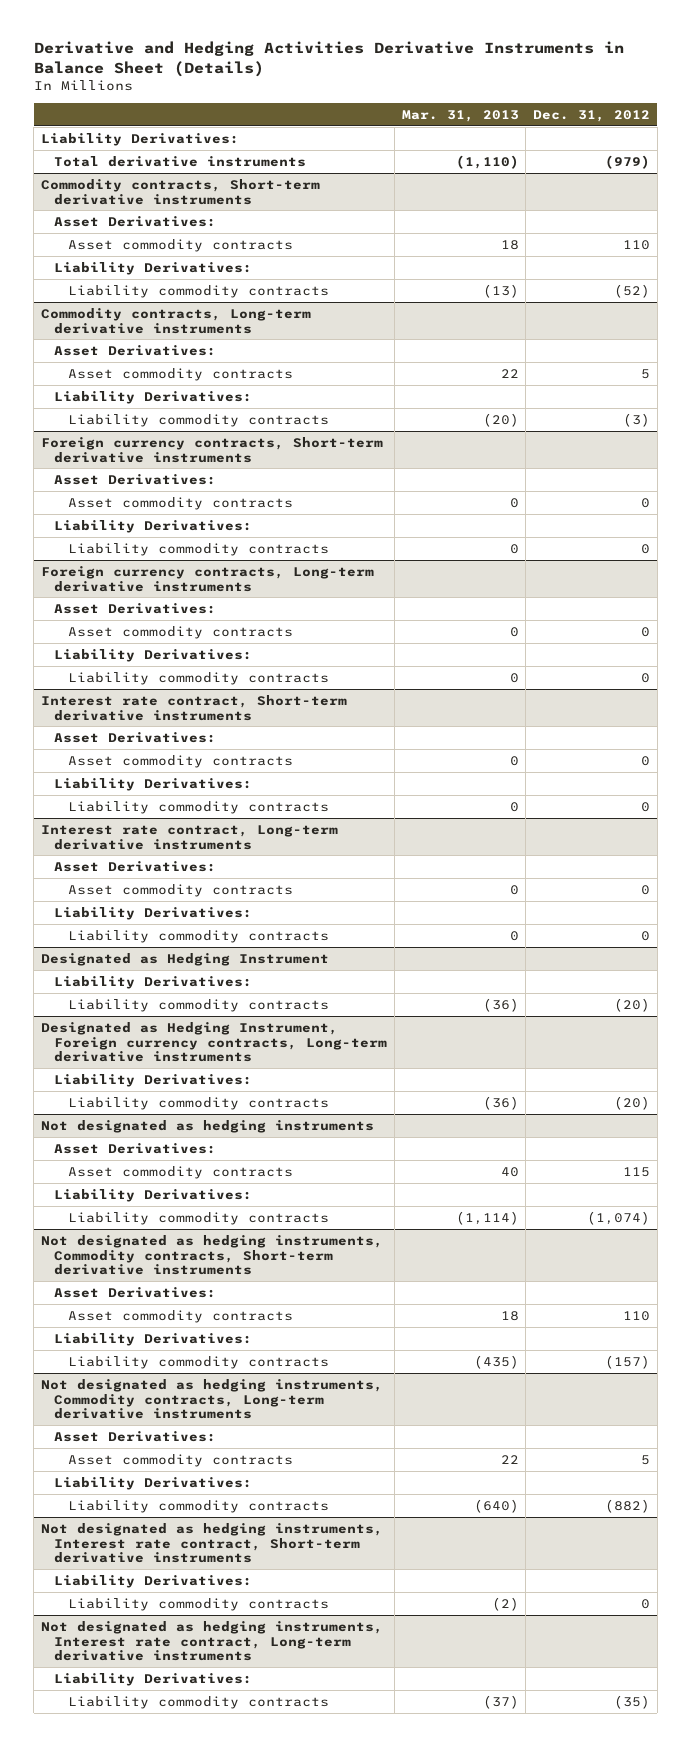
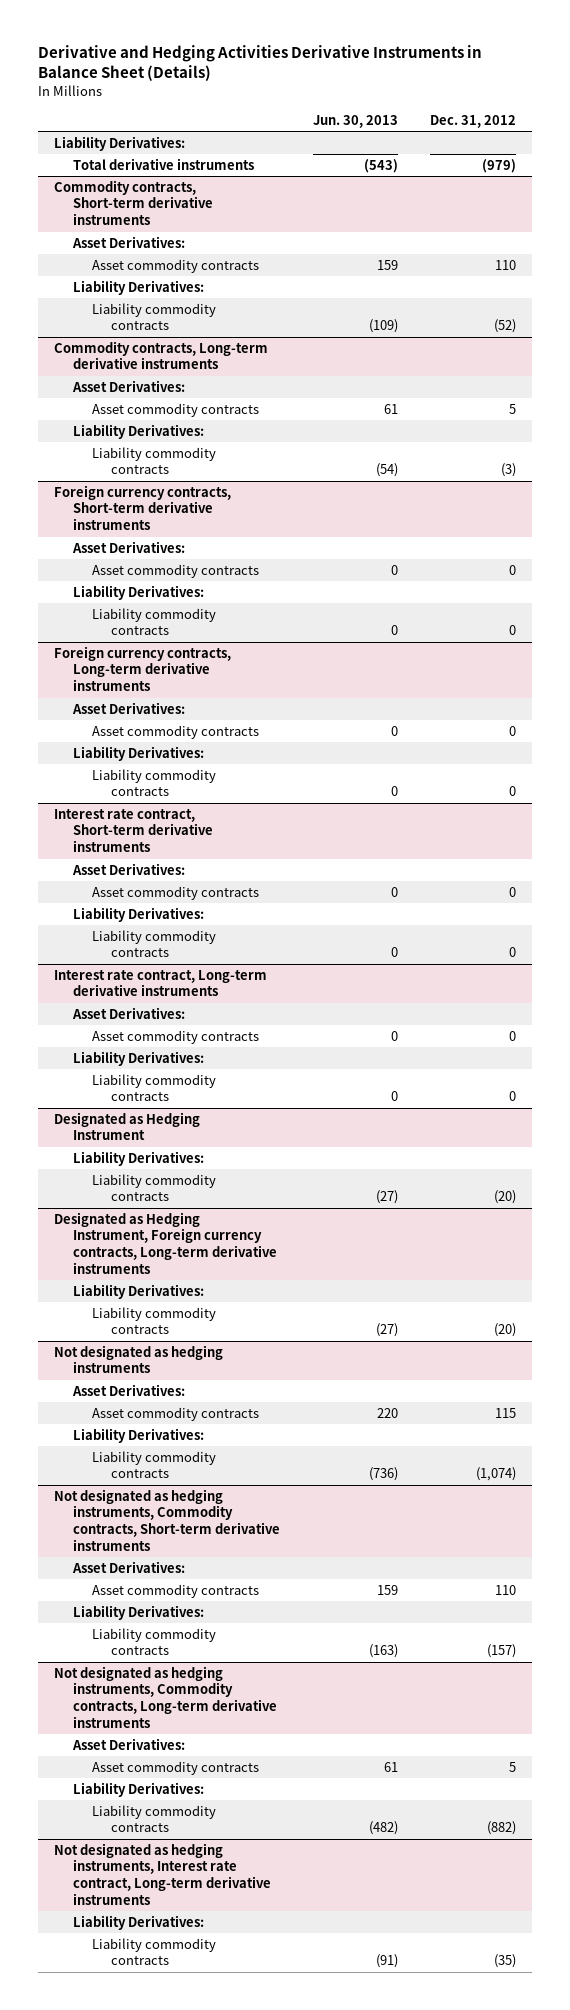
- | Mar. 31, 2013 | Dec. 31, 2012
+ | Jun. 30, 2013 | Dec. 31, 2012
- Not designated as hedging instruments, Interest rate contract, Short-term derivative instruments
- Liability Derivatives:
- Liability commodity contracts | (2) | 0

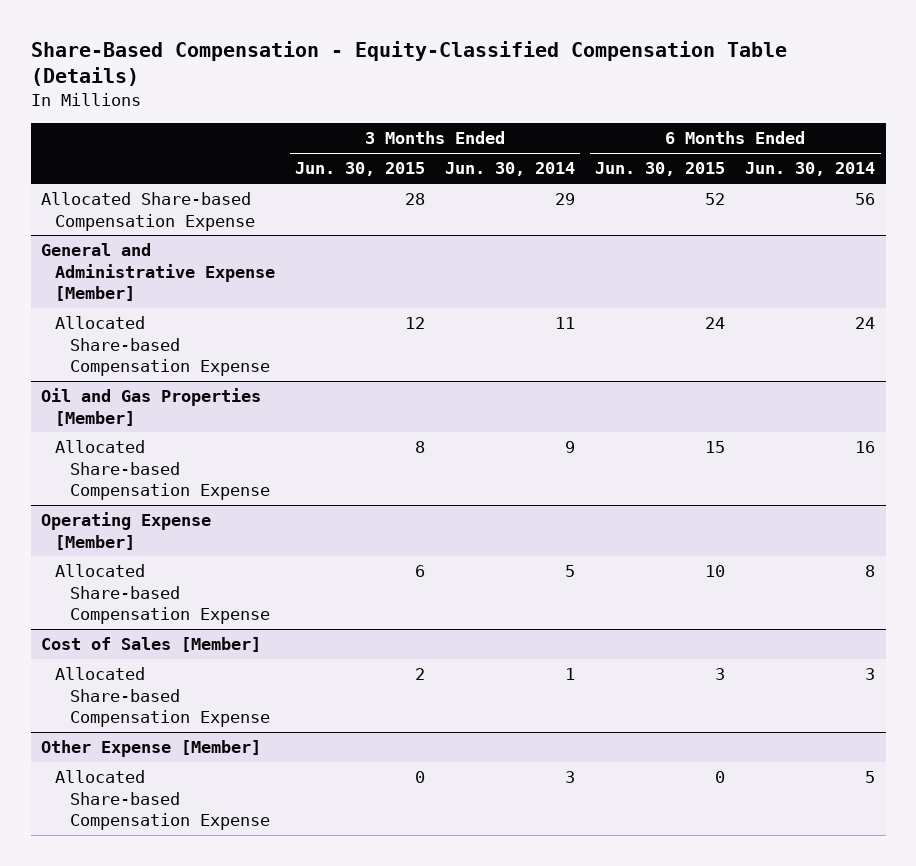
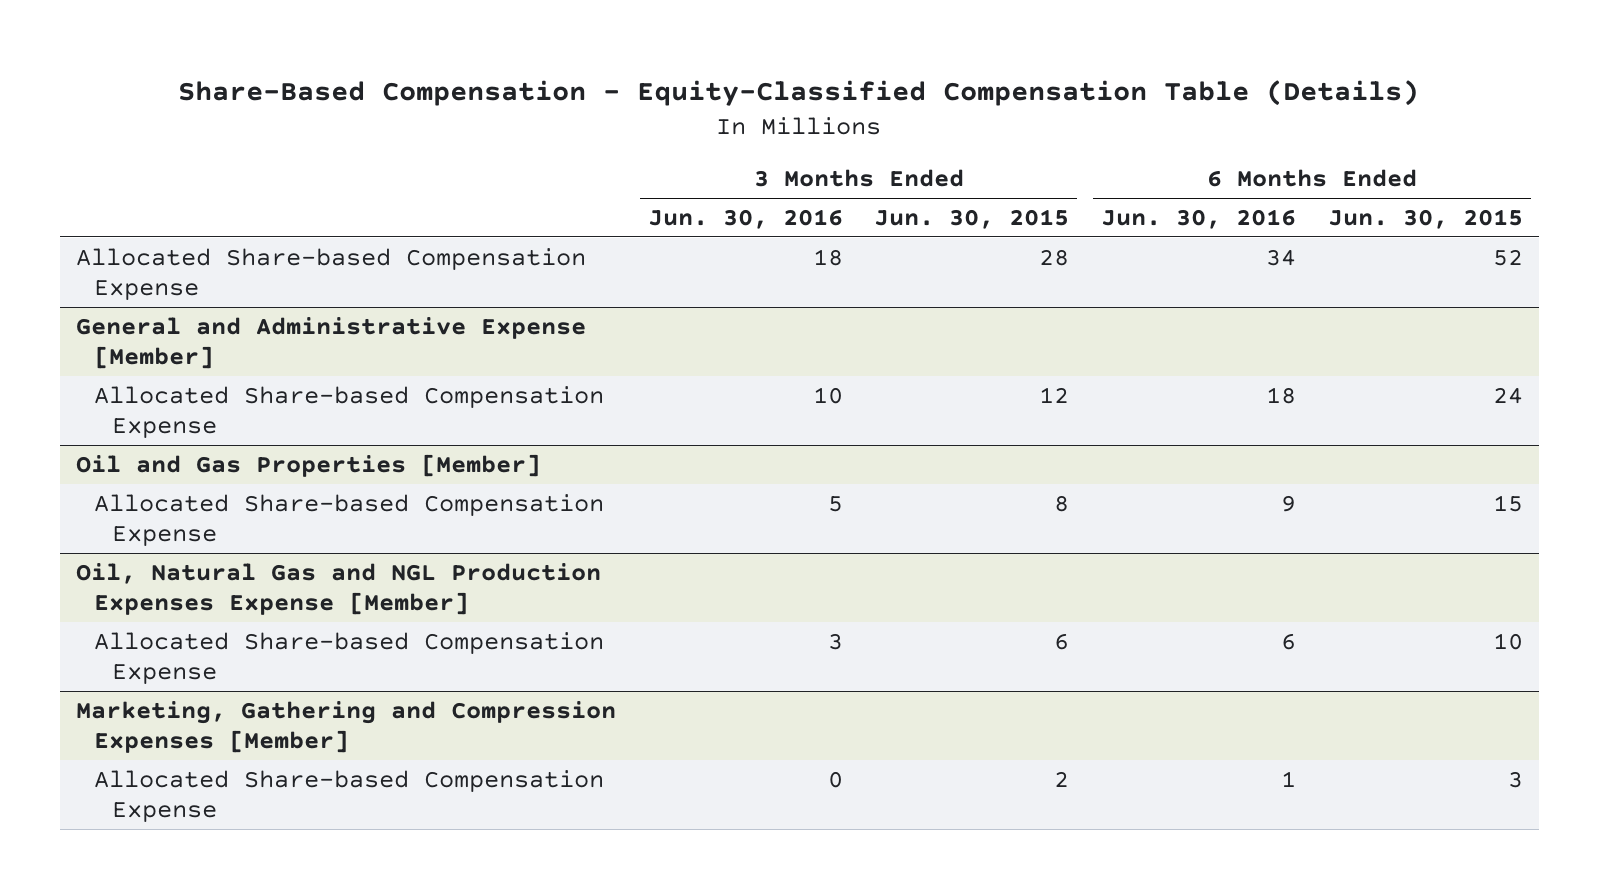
- | 3 Months Ended Jun. 30, 2015 | 3 Months Ended Jun. 30, 2014 | 6 Months Ended Jun. 30, 2015 | 6 Months Ended Jun. 30, 2014
+ | 3 Months Ended Jun. 30, 2016 | 3 Months Ended Jun. 30, 2015 | 6 Months Ended Jun. 30, 2016 | 6 Months Ended Jun. 30, 2015
- Operating Expense [Member]
+ Oil, Natural Gas and NGL Production Expenses Expense [Member]
- Cost of Sales [Member]
+ Marketing, Gathering and Compression Expenses [Member]
- Other Expense [Member]
- Allocated Share-based Compensation Expense | 0 | 3 | 0 | 5

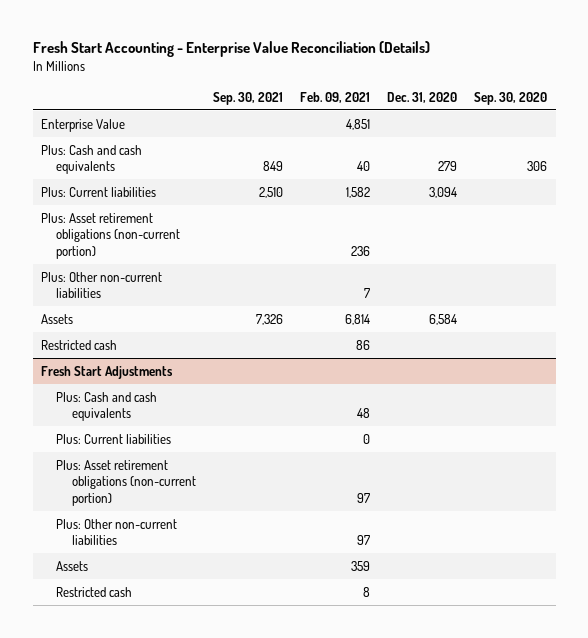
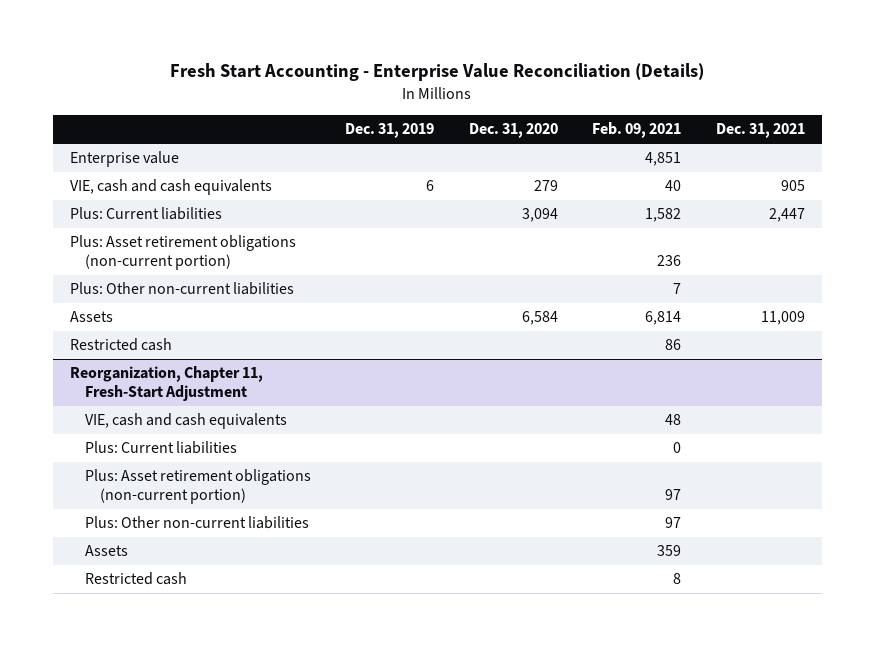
- | Sep. 30, 2021 | Feb. 09, 2021 | Dec. 31, 2020 | Sep. 30, 2020
+ | Dec. 31, 2019 | Dec. 31, 2020 | Feb. 09, 2021 | Dec. 31, 2021
- Enterprise Value | | 4,851 | |
- Plus: Cash and cash equivalents | 849 | 40 | 279 | 306
+ Enterprise value | | | 4,851 |
+ VIE, cash and cash equivalents | 6 | 279 | 40 | 905
- Fresh Start Adjustments
- Plus: Cash and cash equivalents | | 48 | |
+ Reorganization, Chapter 11, Fresh-Start Adjustment
+ VIE, cash and cash equivalents | | | 48 |

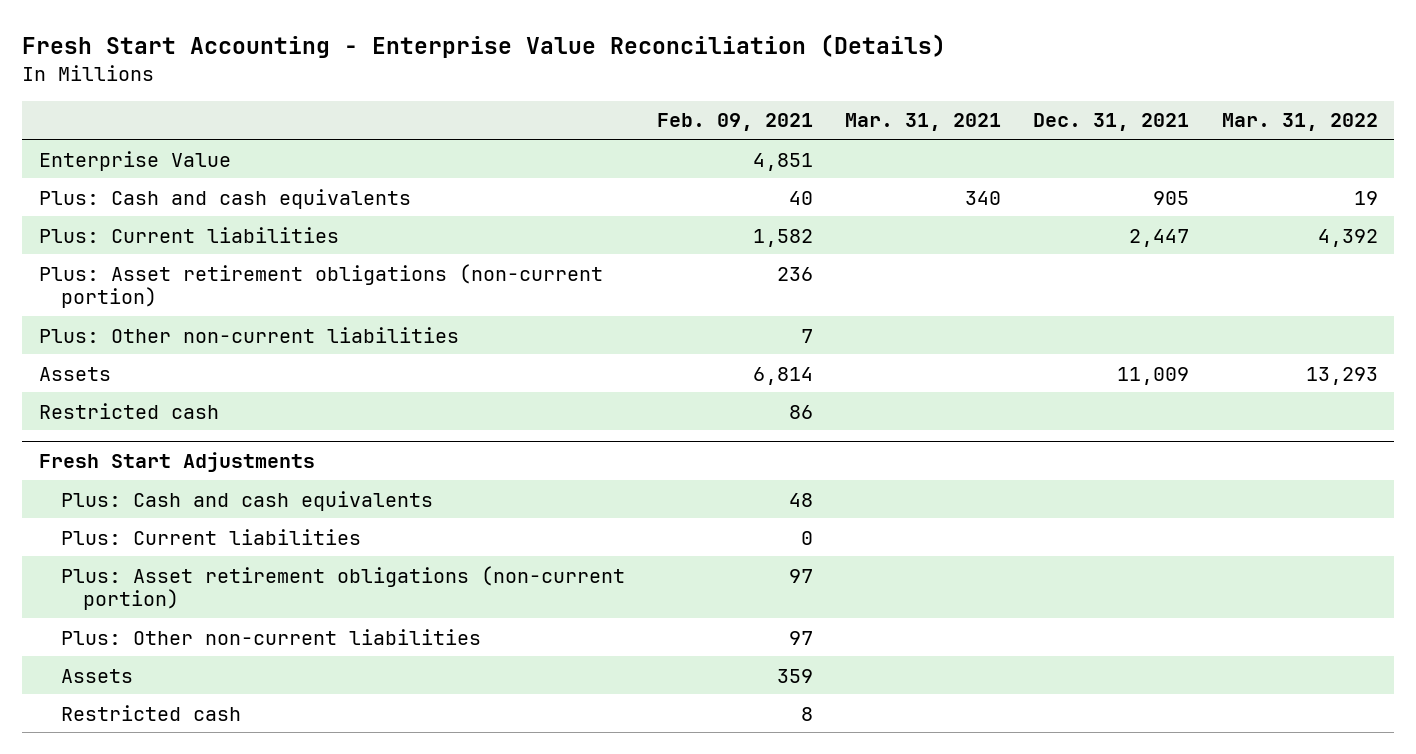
- | Dec. 31, 2019 | Dec. 31, 2020 | Feb. 09, 2021 | Dec. 31, 2021
+ | Feb. 09, 2021 | Mar. 31, 2021 | Dec. 31, 2021 | Mar. 31, 2022
- Enterprise value | | | 4,851 |
- VIE, cash and cash equivalents | 6 | 279 | 40 | 905
+ Enterprise Value | 4,851 | | |
+ Plus: Cash and cash equivalents | 40 | 340 | 905 | 19
- Reorganization, Chapter 11, Fresh-Start Adjustment
- VIE, cash and cash equivalents | | | 48 |
+ Fresh Start Adjustments
+ Plus: Cash and cash equivalents | 48 | | |

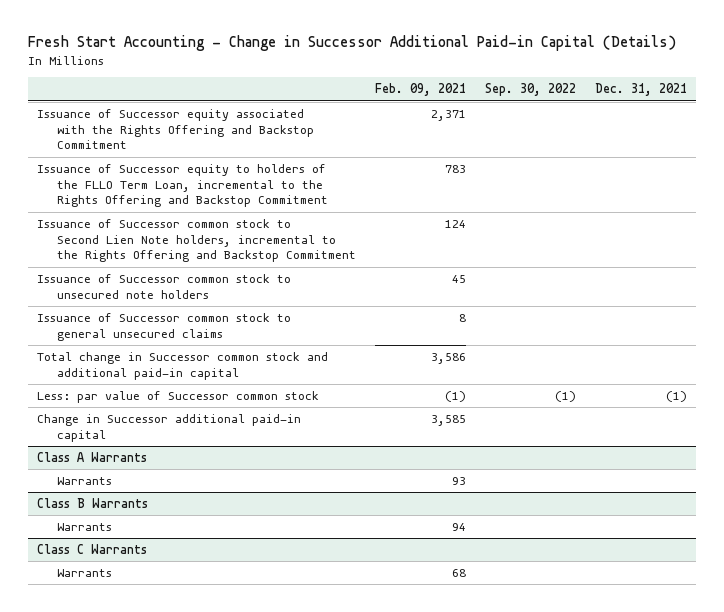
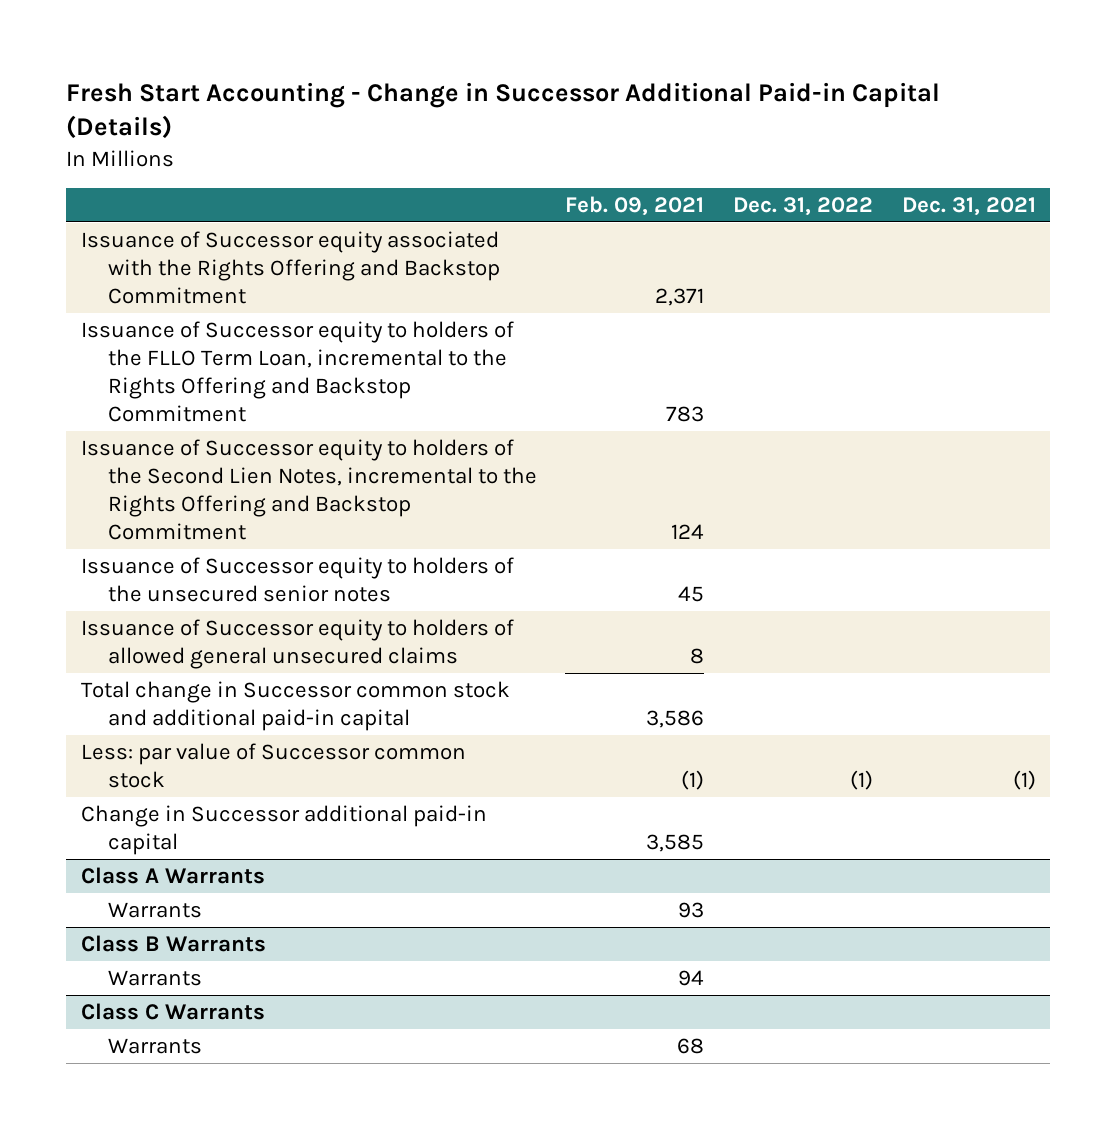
- | Feb. 09, 2021 | Sep. 30, 2022 | Dec. 31, 2021
+ | Feb. 09, 2021 | Dec. 31, 2022 | Dec. 31, 2021
- Issuance of Successor common stock to Second Lien Note holders, incremental to the Rights Offering and Backstop Commitment | 124 | |
- Issuance of Successor common stock to unsecured note holders | 45 | |
- Issuance of Successor common stock to general unsecured claims | 8 | |
+ Issuance of Successor equity to holders of the Second Lien Notes, incremental to the Rights Offering and Backstop Commitment | 124 | |
+ Issuance of Successor equity to holders of the unsecured senior notes | 45 | |
+ Issuance of Successor equity to holders of allowed general unsecured claims | 8 | |

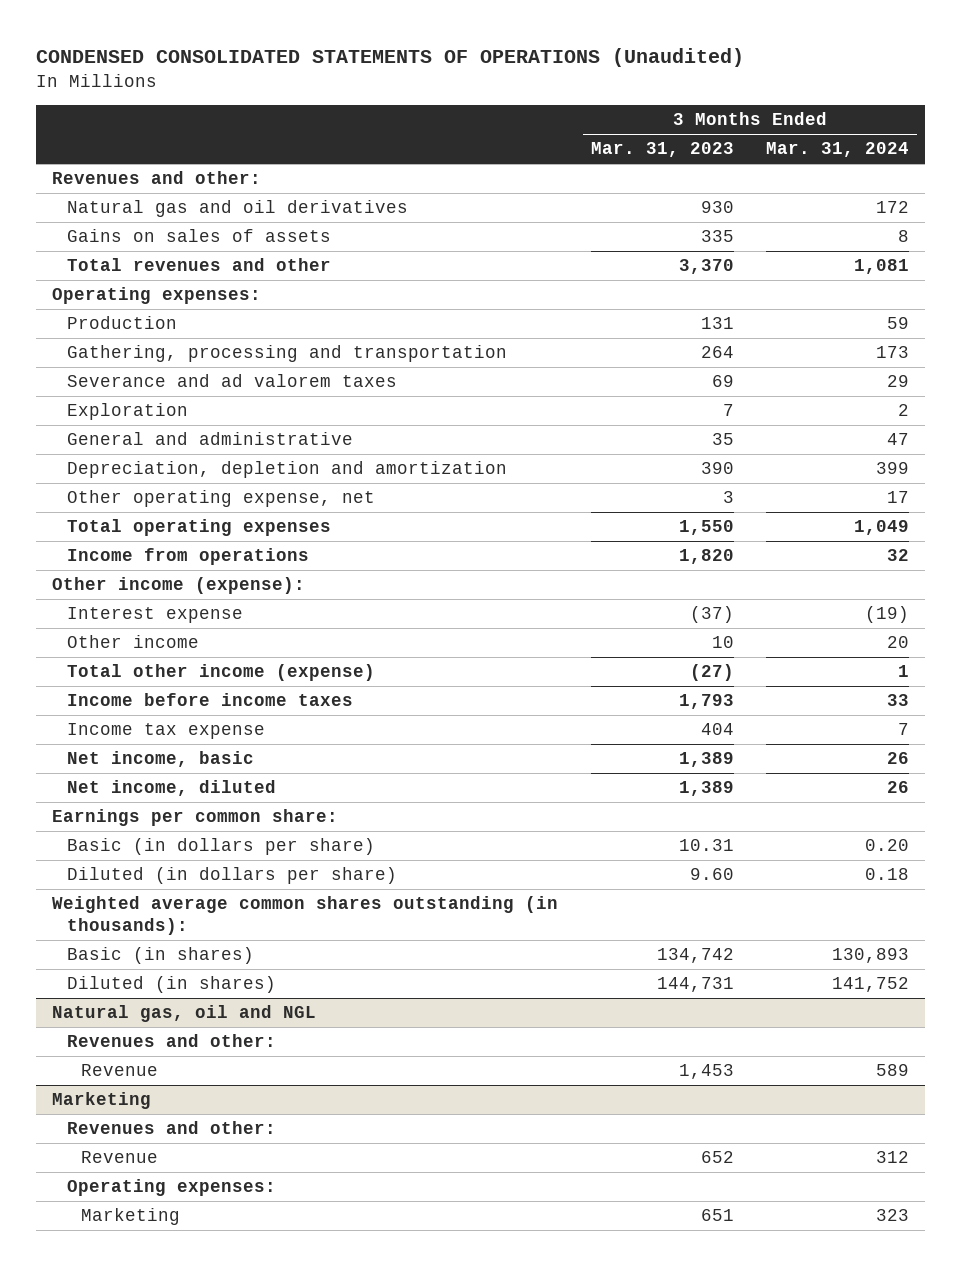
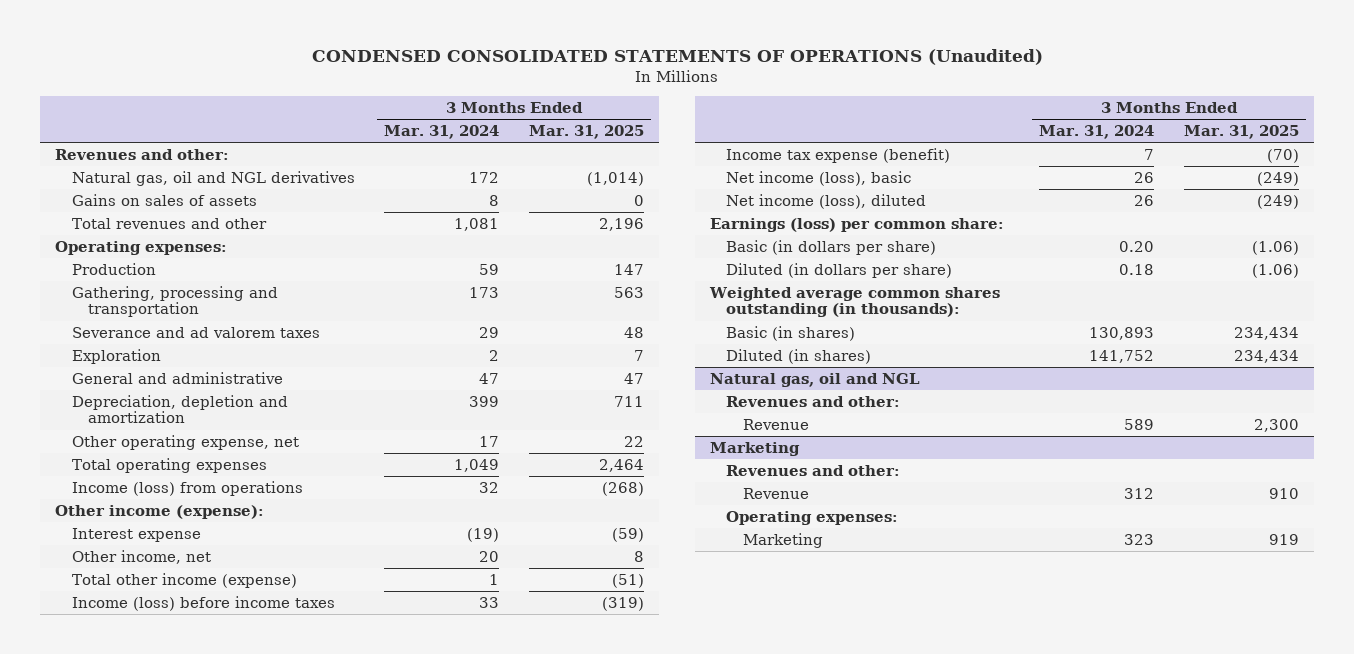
- | 3 Months Ended Mar. 31, 2023 | 3 Months Ended Mar. 31, 2024
+ | 3 Months Ended Mar. 31, 2024 | 3 Months Ended Mar. 31, 2025
- Natural gas and oil derivatives | 930 | 172
+ Natural gas, oil and NGL derivatives | 172 | (1,014)
- Income from operations | 1,820 | 32
+ Income (loss) from operations | 32 | (268)
- Other income | 10 | 20
+ Other income, net | 20 | 8
- Income before income taxes | 1,793 | 33
- Income tax expense | 404 | 7
- Net income, basic | 1,389 | 26
- Net income, diluted | 1,389 | 26
- Earnings per common share:
+ Income (loss) before income taxes | 33 | (319)
+ Income tax expense (benefit) | 7 | (70)
+ Net income (loss), basic | 26 | (249)
+ Net income (loss), diluted | 26 | (249)
+ Earnings (loss) per common share:

